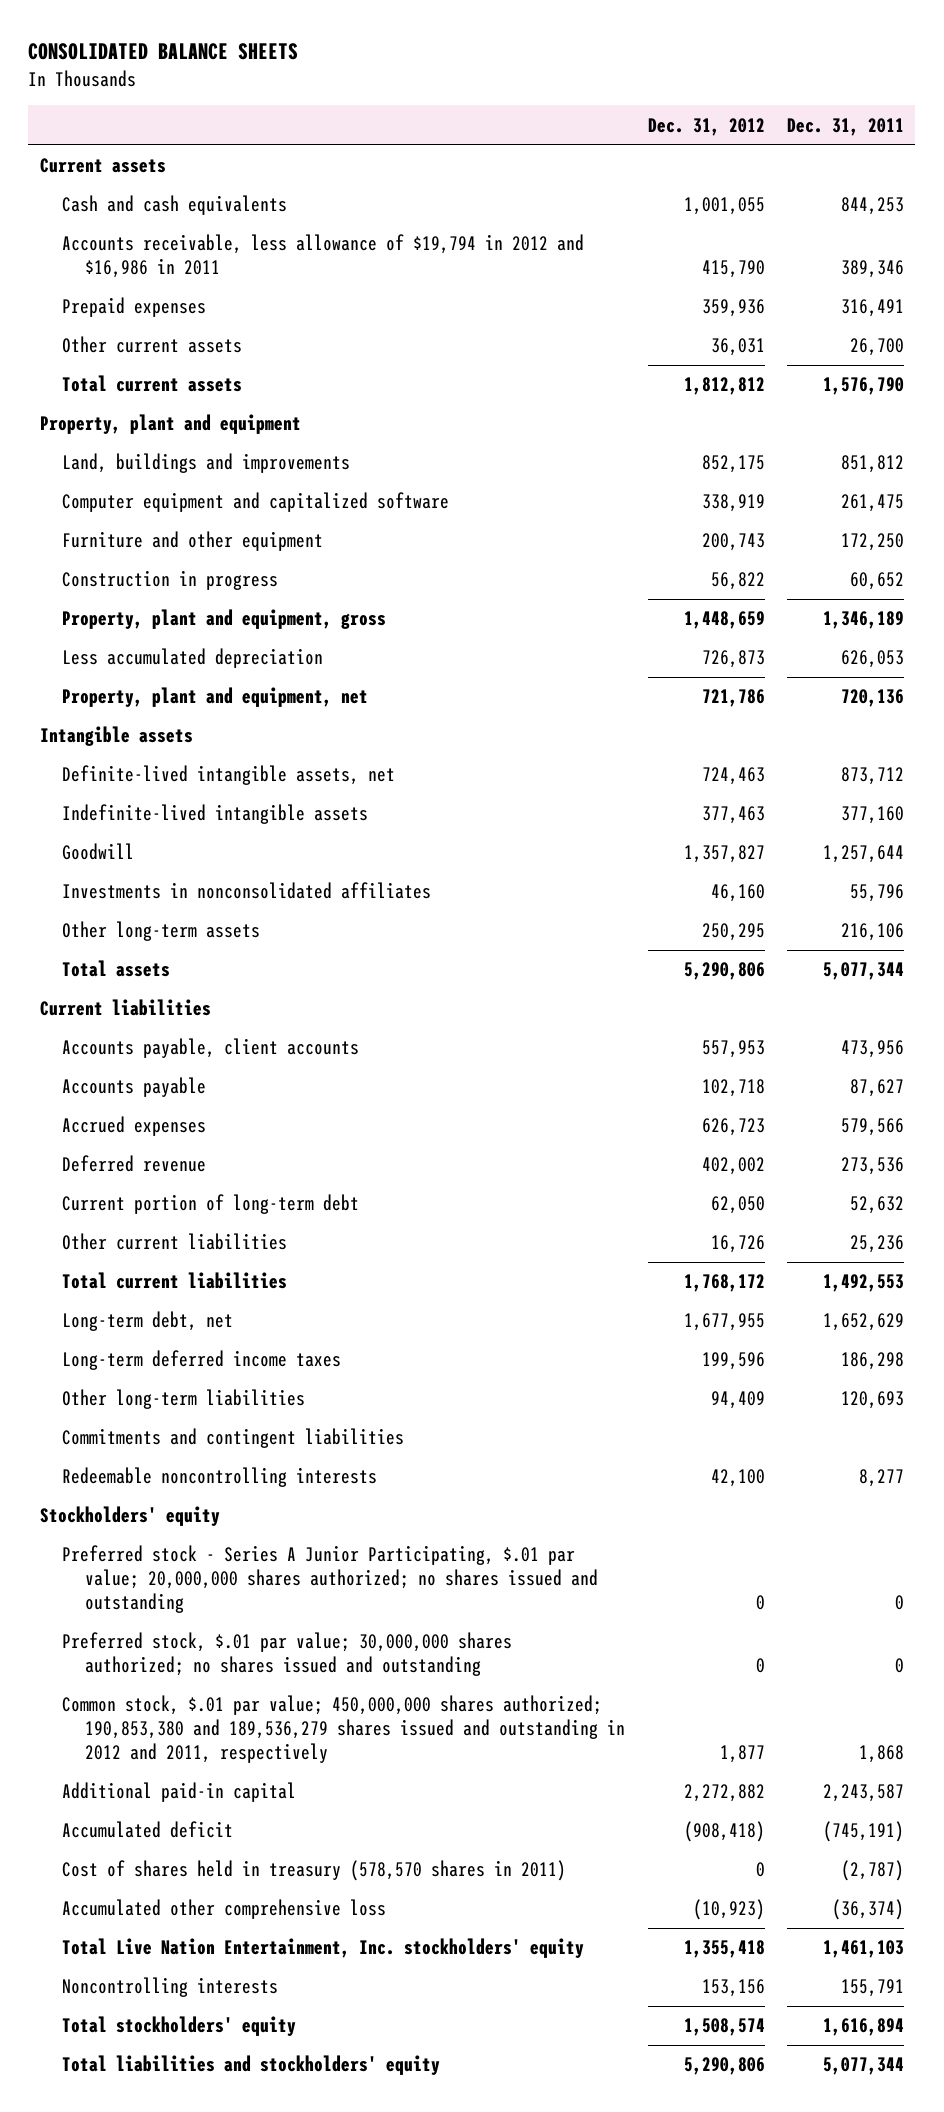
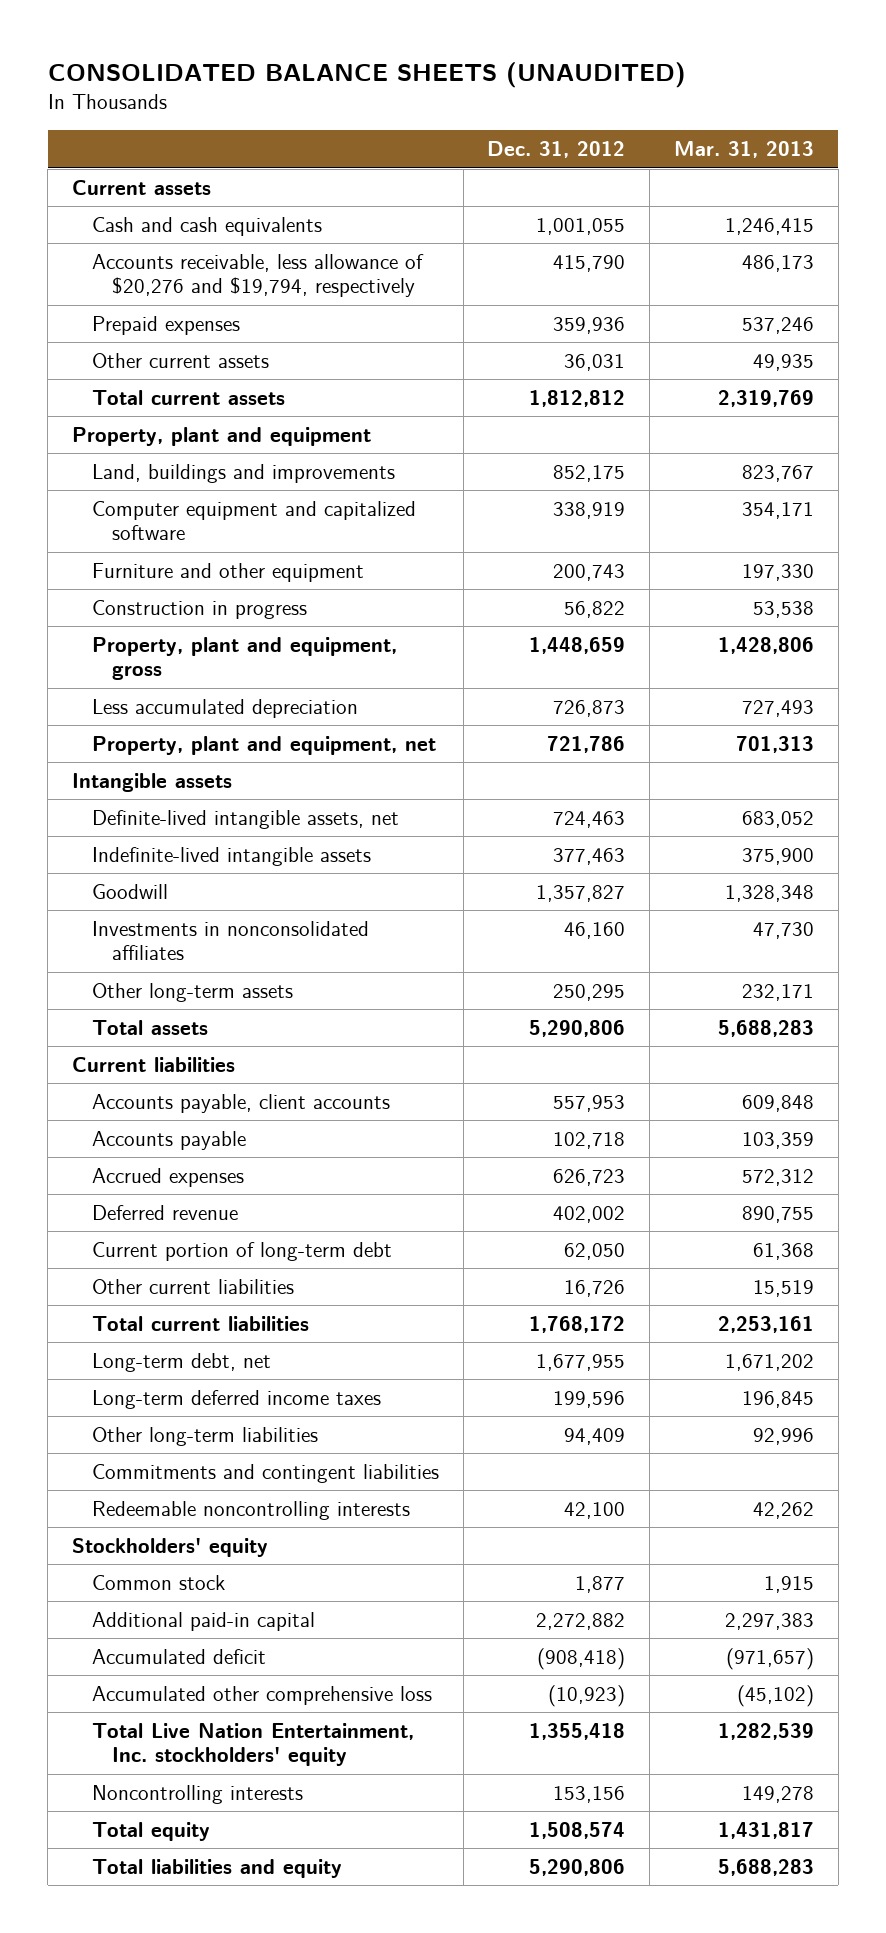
- CONSOLIDATED BALANCE SHEETS
+ CONSOLIDATED BALANCE SHEETS (UNAUDITED)
- | Dec. 31, 2012 | Dec. 31, 2011
+ | Dec. 31, 2012 | Mar. 31, 2013
- Accounts receivable, less allowance of $19,794 in 2012 and $16,986 in 2011 | 415,790 | 389,346
+ Accounts receivable, less allowance of $20,276 and $19,794, respectively | 415,790 | 486,173
- Preferred stock - Series A Junior Participating, $.01 par value; 20,000,000 shares authorized; no shares issued and outstanding | 0 | 0
- Preferred stock, $.01 par value; 30,000,000 shares authorized; no shares issued and outstanding | 0 | 0
- Common stock, $.01 par value; 450,000,000 shares authorized; 190,853,380 and 189,536,279 shares issued and outstanding in 2012 and 2011, respectively | 1,877 | 1,868
+ Common stock | 1,877 | 1,915
- Cost of shares held in treasury (578,570 shares in 2011) | 0 | (2,787)
- Total stockholders' equity | 1,508,574 | 1,616,894
- Total liabilities and stockholders' equity | 5,290,806 | 5,077,344
+ Total equity | 1,508,574 | 1,431,817
+ Total liabilities and equity | 5,290,806 | 5,688,283

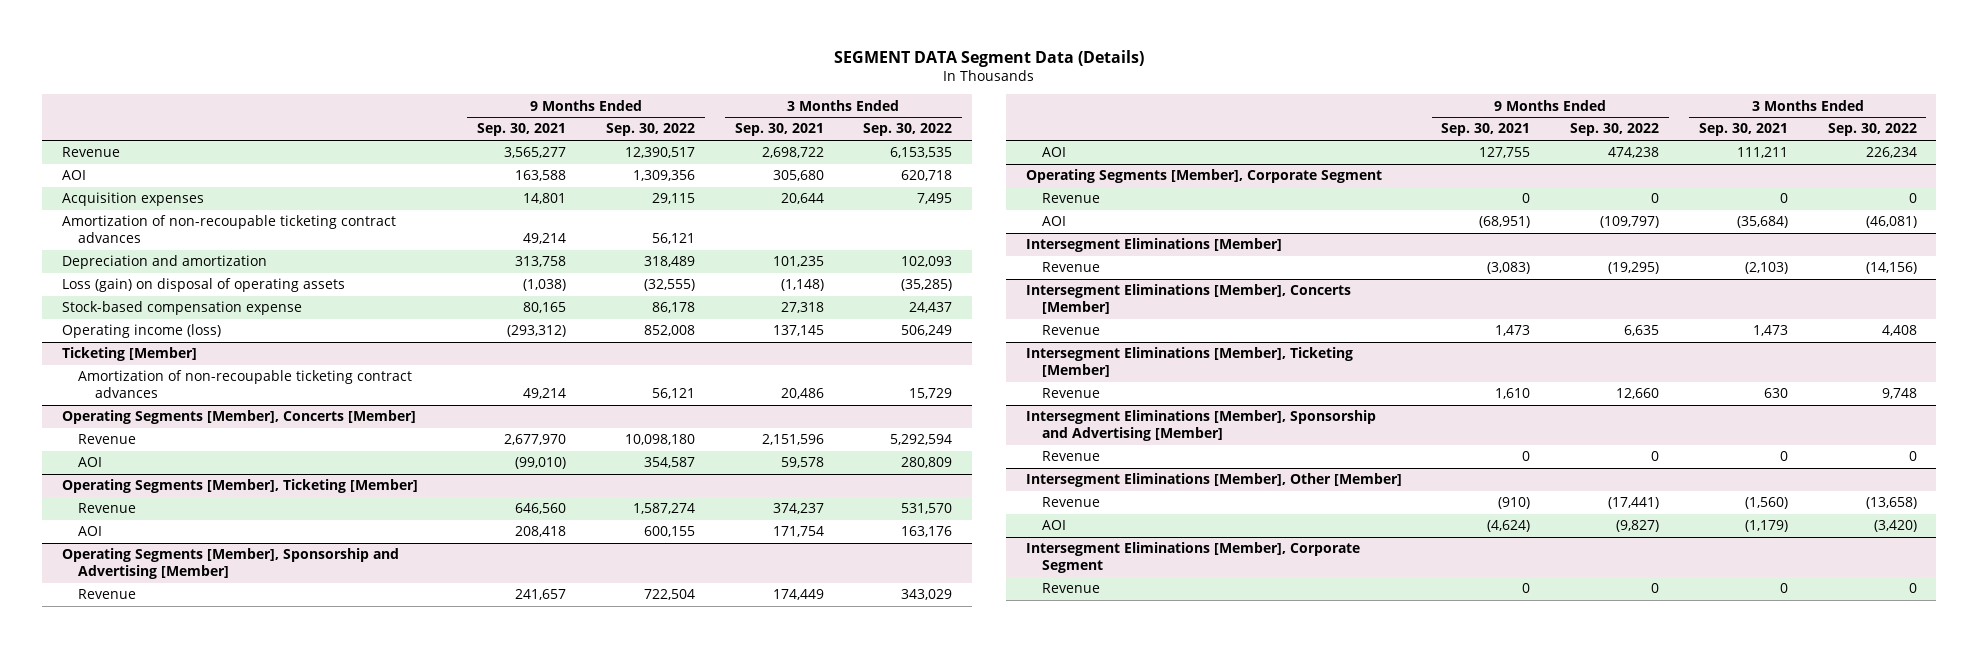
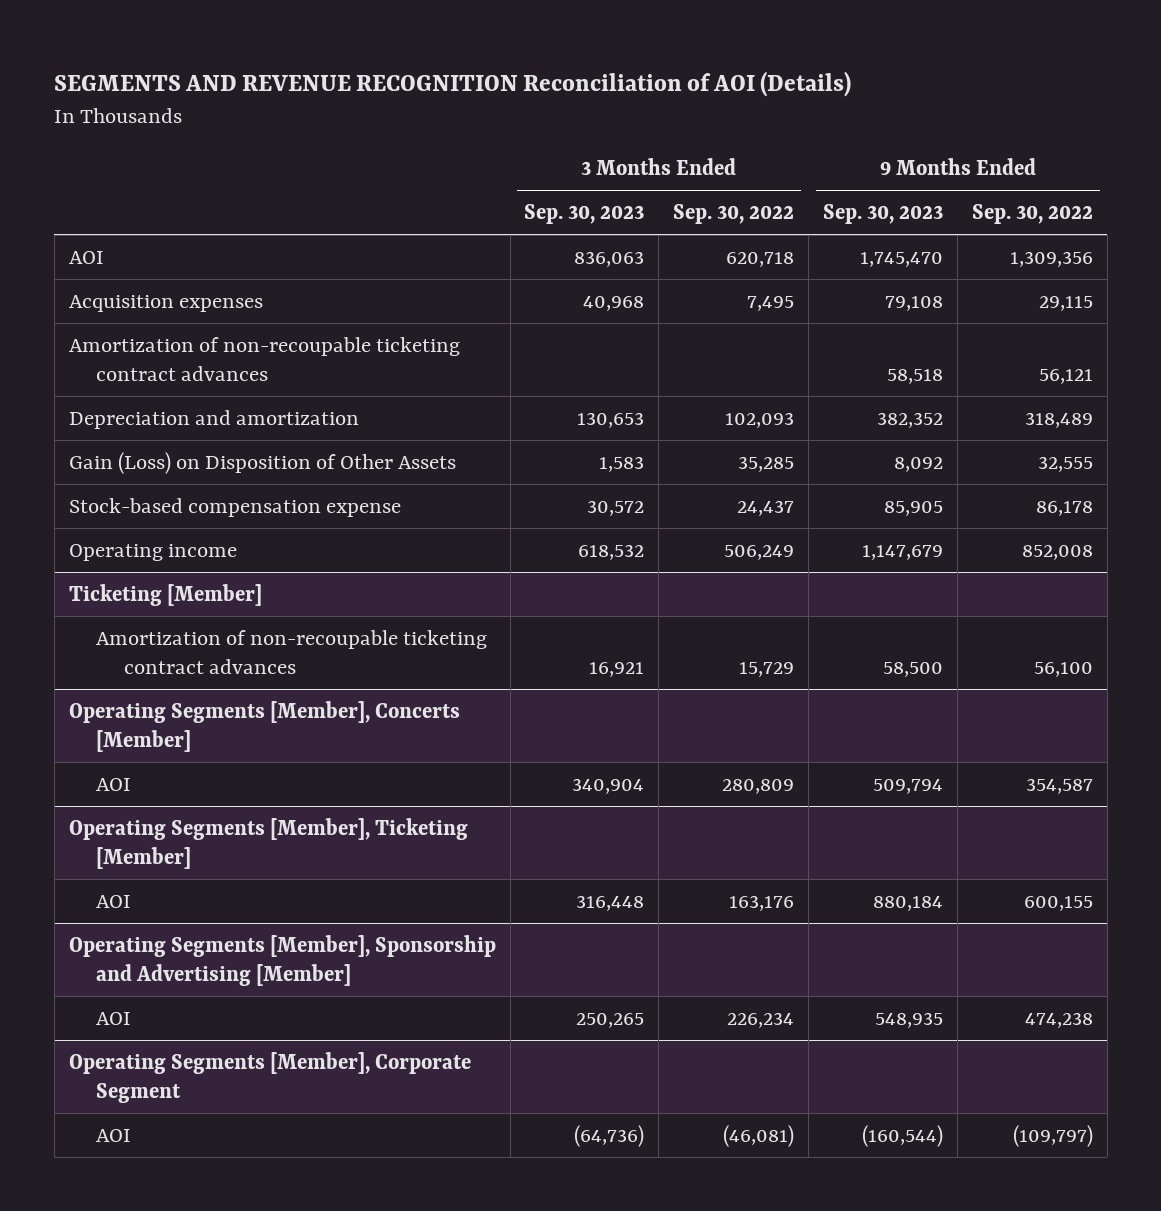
- SEGMENT DATA Segment Data (Details)
+ SEGMENTS AND REVENUE RECOGNITION Reconciliation of AOI (Details)
- | 9 Months Ended Sep. 30, 2021 | 9 Months Ended Sep. 30, 2022 | 3 Months Ended Sep. 30, 2021 | 3 Months Ended Sep. 30, 2022
+ | 3 Months Ended Sep. 30, 2023 | 3 Months Ended Sep. 30, 2022 | 9 Months Ended Sep. 30, 2023 | 9 Months Ended Sep. 30, 2022
- Revenue | 3,565,277 | 12,390,517 | 2,698,722 | 6,153,535
- Loss (gain) on disposal of operating assets | (1,038) | (32,555) | (1,148) | (35,285)
+ Gain (Loss) on Disposition of Other Assets | 1,583 | 35,285 | 8,092 | 32,555
- Operating income (loss) | (293,312) | 852,008 | 137,145 | 506,249
+ Operating income | 618,532 | 506,249 | 1,147,679 | 852,008
@ Ticketing [Member]
- Amortization of non-recoupable ticketing contract advances | 49,214 | 56,121 | 20,486 | 15,729
+ Amortization of non-recoupable ticketing contract advances | 16,921 | 15,729 | 58,500 | 56,100
@ Operating Segments [Member], Concerts [Member]
- Revenue | 2,677,970 | 10,098,180 | 2,151,596 | 5,292,594
@ Operating Segments [Member], Ticketing [Member]
- Revenue | 646,560 | 1,587,274 | 374,237 | 531,570
@ Operating Segments [Member], Sponsorship and Advertising [Member]
- Revenue | 241,657 | 722,504 | 174,449 | 343,029
@ Operating Segments [Member], Corporate Segment
- Revenue | 0 | 0 | 0 | 0
- Intersegment Eliminations [Member]
- Revenue | (3,083) | (19,295) | (2,103) | (14,156)
- Intersegment Eliminations [Member], Concerts [Member]
- Revenue | 1,473 | 6,635 | 1,473 | 4,408
- Intersegment Eliminations [Member], Ticketing [Member]
- Revenue | 1,610 | 12,660 | 630 | 9,748
- Intersegment Eliminations [Member], Sponsorship and Advertising [Member]
- Revenue | 0 | 0 | 0 | 0
- Intersegment Eliminations [Member], Other [Member]
- Revenue | (910) | (17,441) | (1,560) | (13,658)
- AOI | (4,624) | (9,827) | (1,179) | (3,420)
- Intersegment Eliminations [Member], Corporate Segment
- Revenue | 0 | 0 | 0 | 0

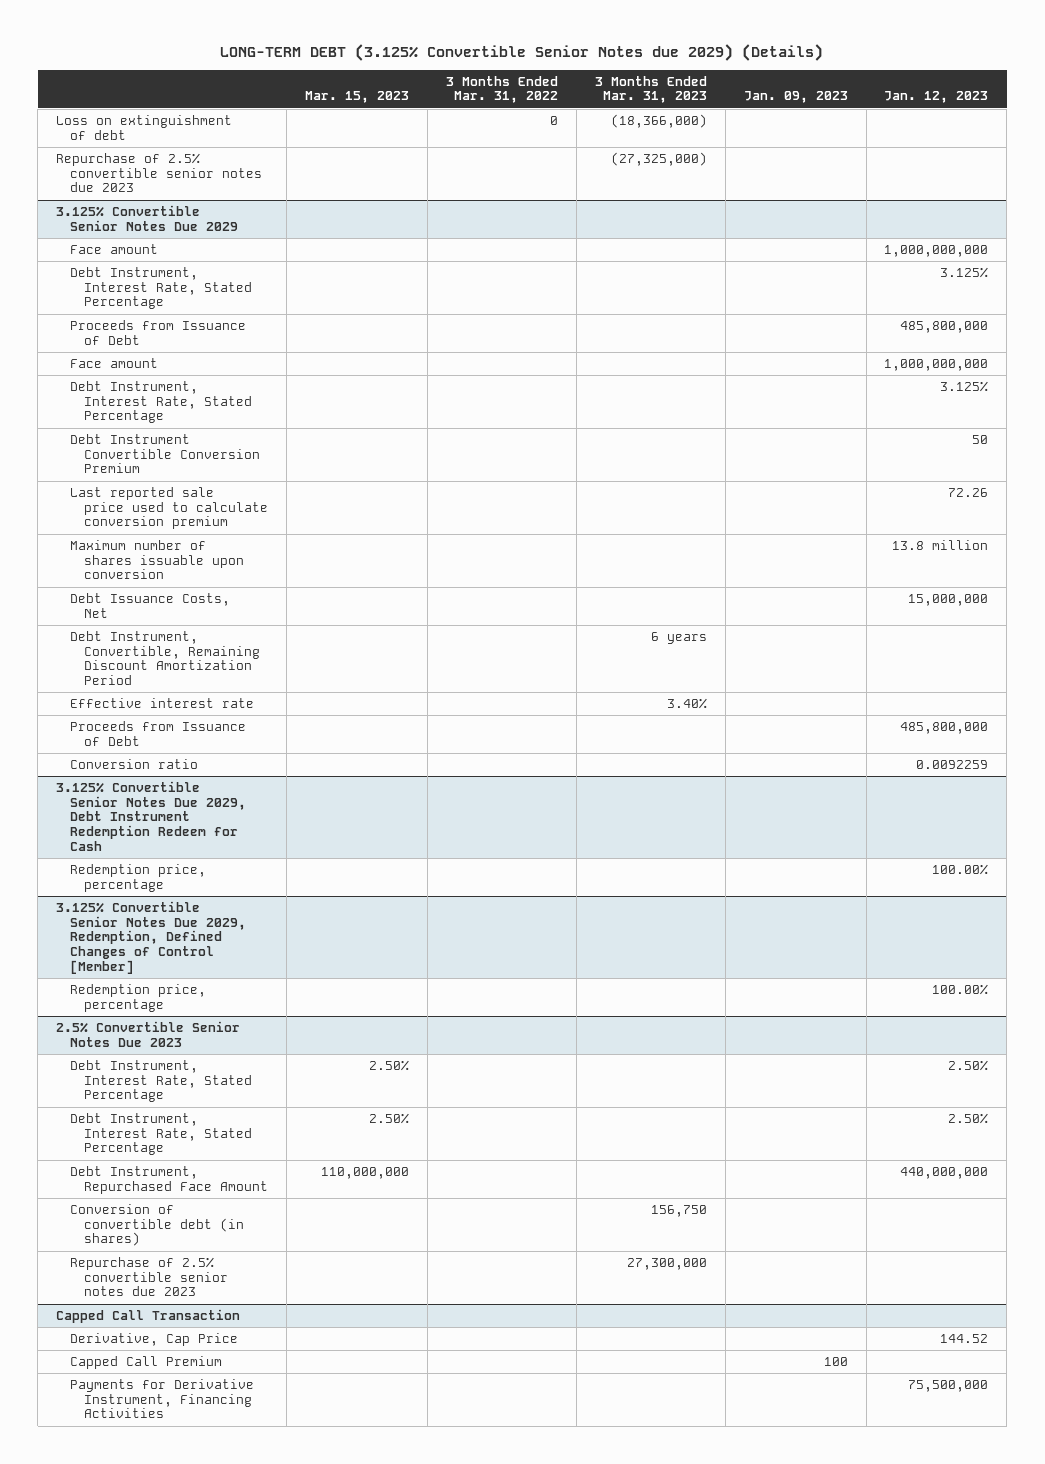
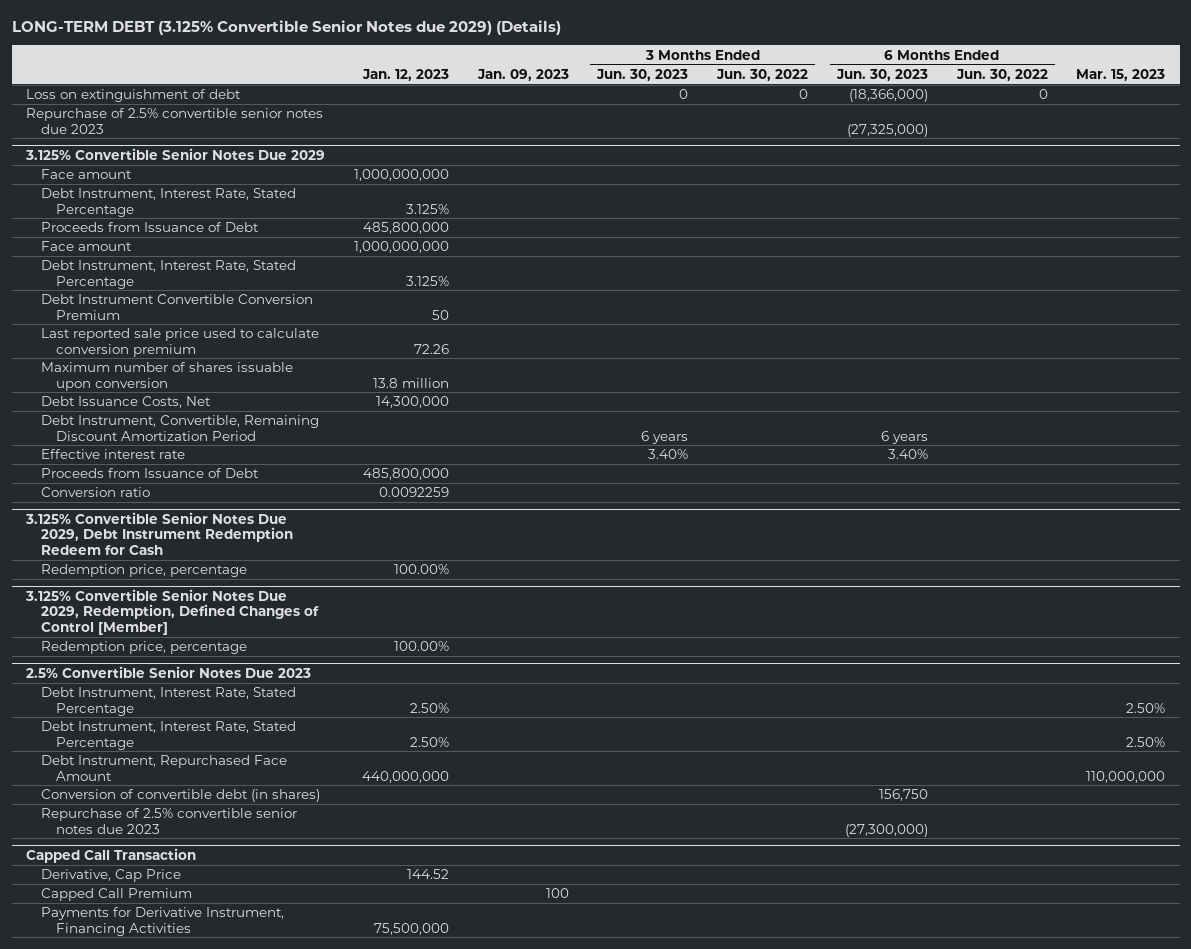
- | Mar. 15, 2023 | 3 Months Ended Mar. 31, 2022 | 3 Months Ended Mar. 31, 2023 | Jan. 09, 2023 | Jan. 12, 2023
+ | Jan. 12, 2023 | Jan. 09, 2023 | 3 Months Ended Jun. 30, 2023 | 3 Months Ended Jun. 30, 2022 | 6 Months Ended Jun. 30, 2023 | 6 Months Ended Jun. 30, 2022 | Mar. 15, 2023
@ 3.125% Convertible Senior Notes Due 2029
- Debt Issuance Costs, Net | | | | | 15,000,000
+ Debt Issuance Costs, Net | 14,300,000 | | | | | |

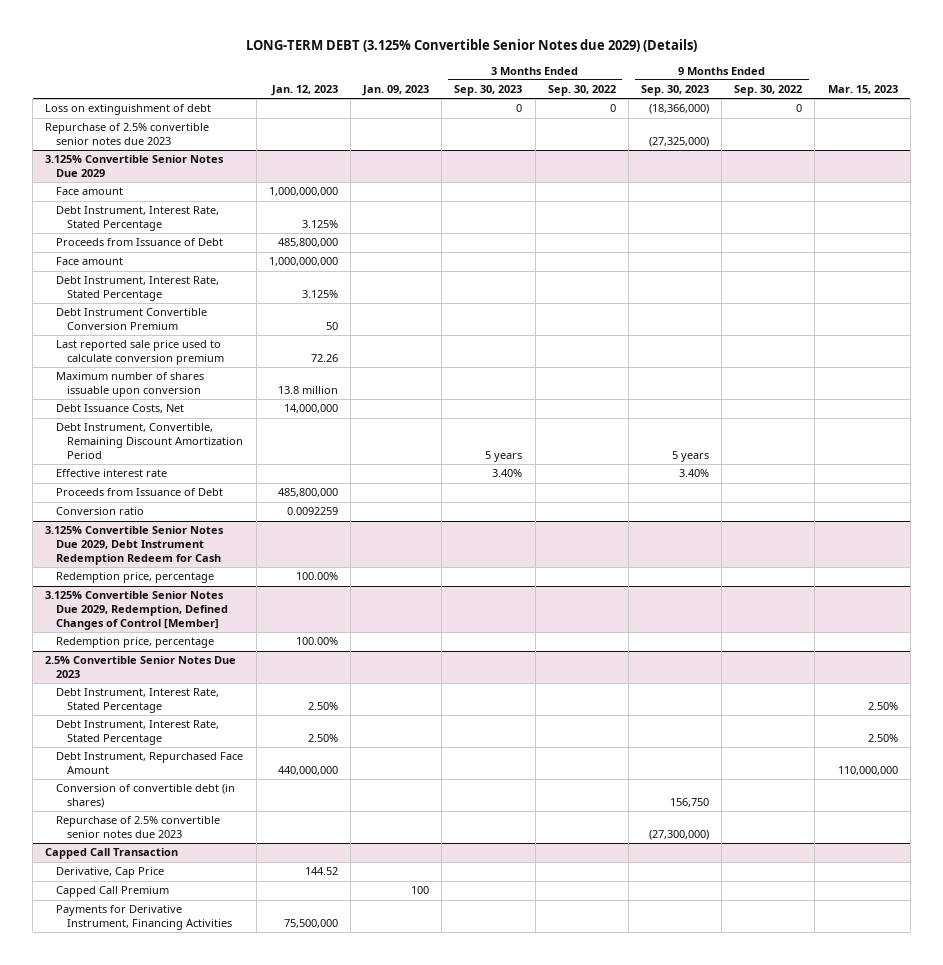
- | Jan. 12, 2023 | Jan. 09, 2023 | 3 Months Ended Jun. 30, 2023 | 3 Months Ended Jun. 30, 2022 | 6 Months Ended Jun. 30, 2023 | 6 Months Ended Jun. 30, 2022 | Mar. 15, 2023
+ | Jan. 12, 2023 | Jan. 09, 2023 | 3 Months Ended Sep. 30, 2023 | 3 Months Ended Sep. 30, 2022 | 9 Months Ended Sep. 30, 2023 | 9 Months Ended Sep. 30, 2022 | Mar. 15, 2023
@ 3.125% Convertible Senior Notes Due 2029
- Debt Issuance Costs, Net | 14,300,000 | | | | | |
+ Debt Issuance Costs, Net | 14,000,000 | | | | | |

